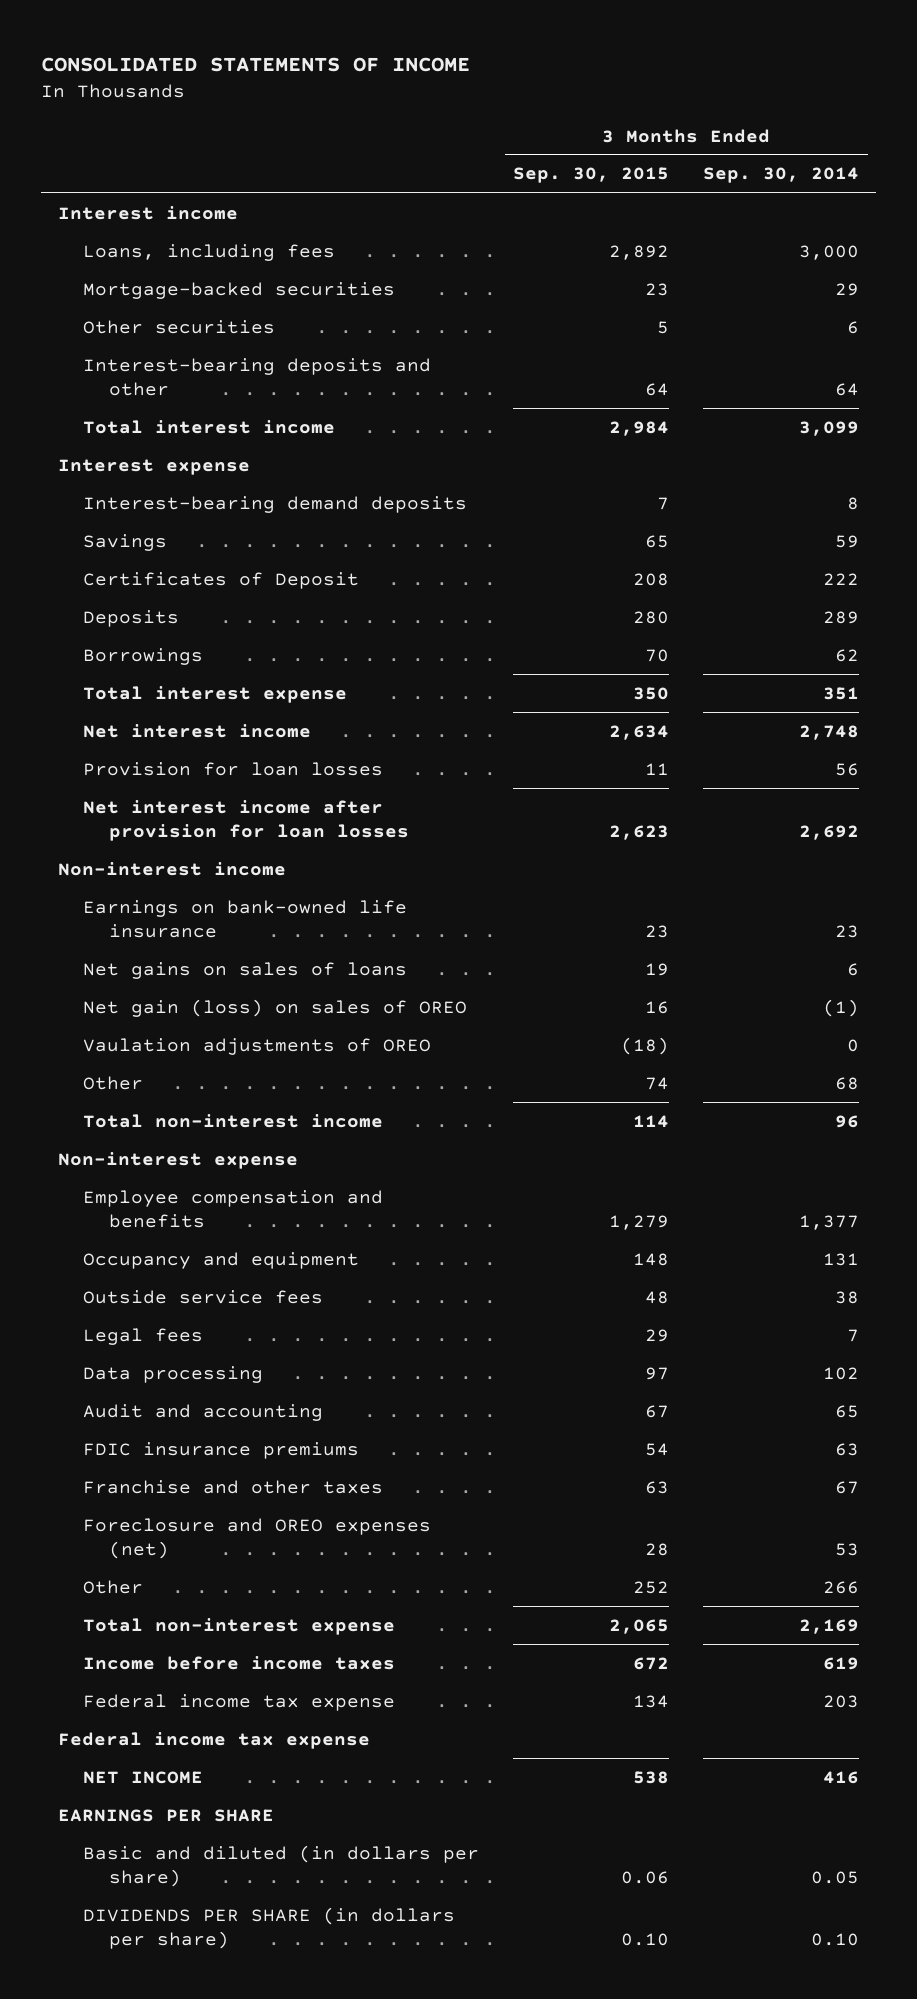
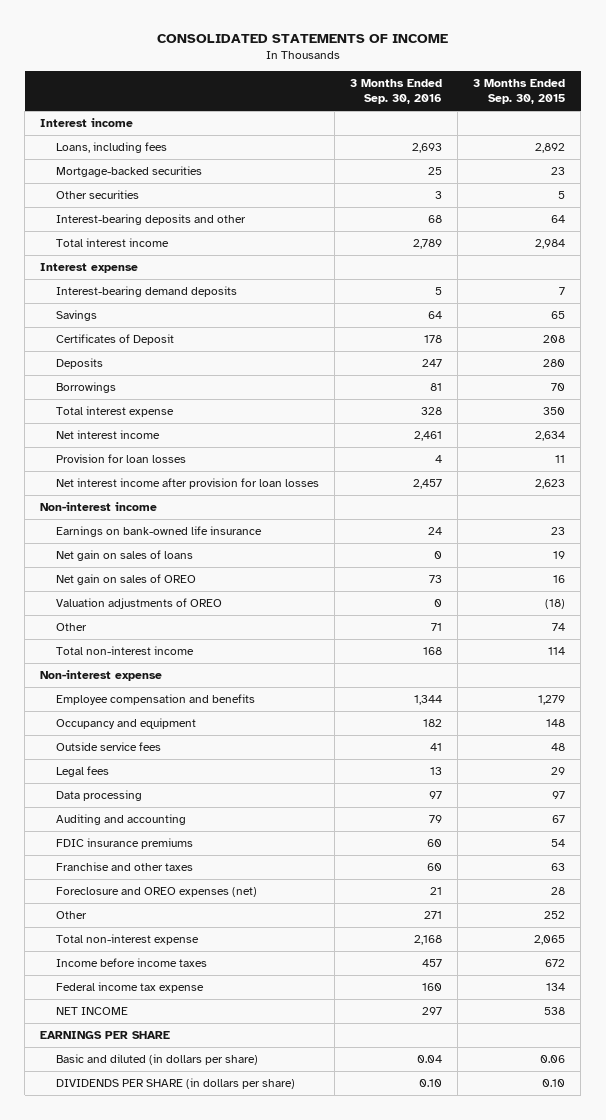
- | 3 Months Ended Sep. 30, 2015 | 3 Months Ended Sep. 30, 2014
+ | 3 Months Ended Sep. 30, 2016 | 3 Months Ended Sep. 30, 2015
- Net gains on sales of loans | 19 | 6
- Net gain (loss) on sales of OREO | 16 | (1)
- Vaulation adjustments of OREO | (18) | 0
+ Net gain on sales of loans | 0 | 19
+ Net gain on sales of OREO | 73 | 16
+ Valuation adjustments of OREO | 0 | (18)
- Audit and accounting | 67 | 65
+ Auditing and accounting | 79 | 67
- Federal income tax expense

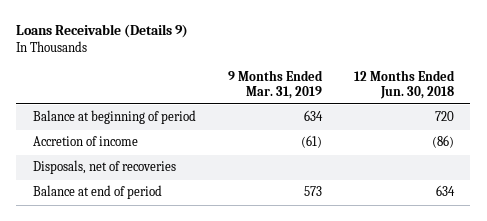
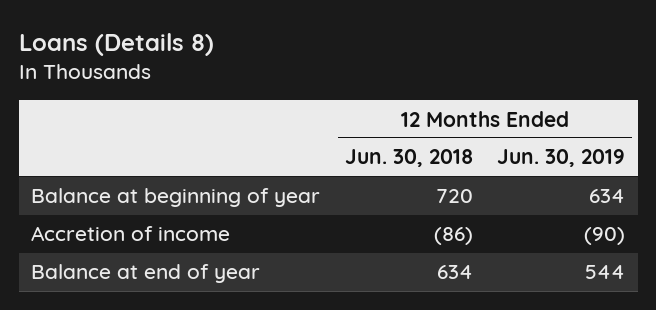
- Loans Receivable (Details 9)
+ Loans (Details 8)
- | 9 Months Ended Mar. 31, 2019 | 12 Months Ended Jun. 30, 2018
+ | 12 Months Ended Jun. 30, 2018 | 12 Months Ended Jun. 30, 2019
- Balance at beginning of period | 634 | 720
+ Balance at beginning of year | 720 | 634
- Disposals, net of recoveries
- Balance at end of period | 573 | 634
+ Balance at end of year | 634 | 544

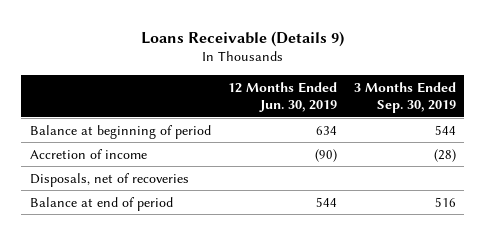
- Loans (Details 8)
+ Loans Receivable (Details 9)
- | 12 Months Ended Jun. 30, 2018 | 12 Months Ended Jun. 30, 2019
+ | 12 Months Ended Jun. 30, 2019 | 3 Months Ended Sep. 30, 2019
- Balance at beginning of year | 720 | 634
+ Balance at beginning of period | 634 | 544
- Balance at end of year | 634 | 544
+ Disposals, net of recoveries
+ Balance at end of period | 544 | 516

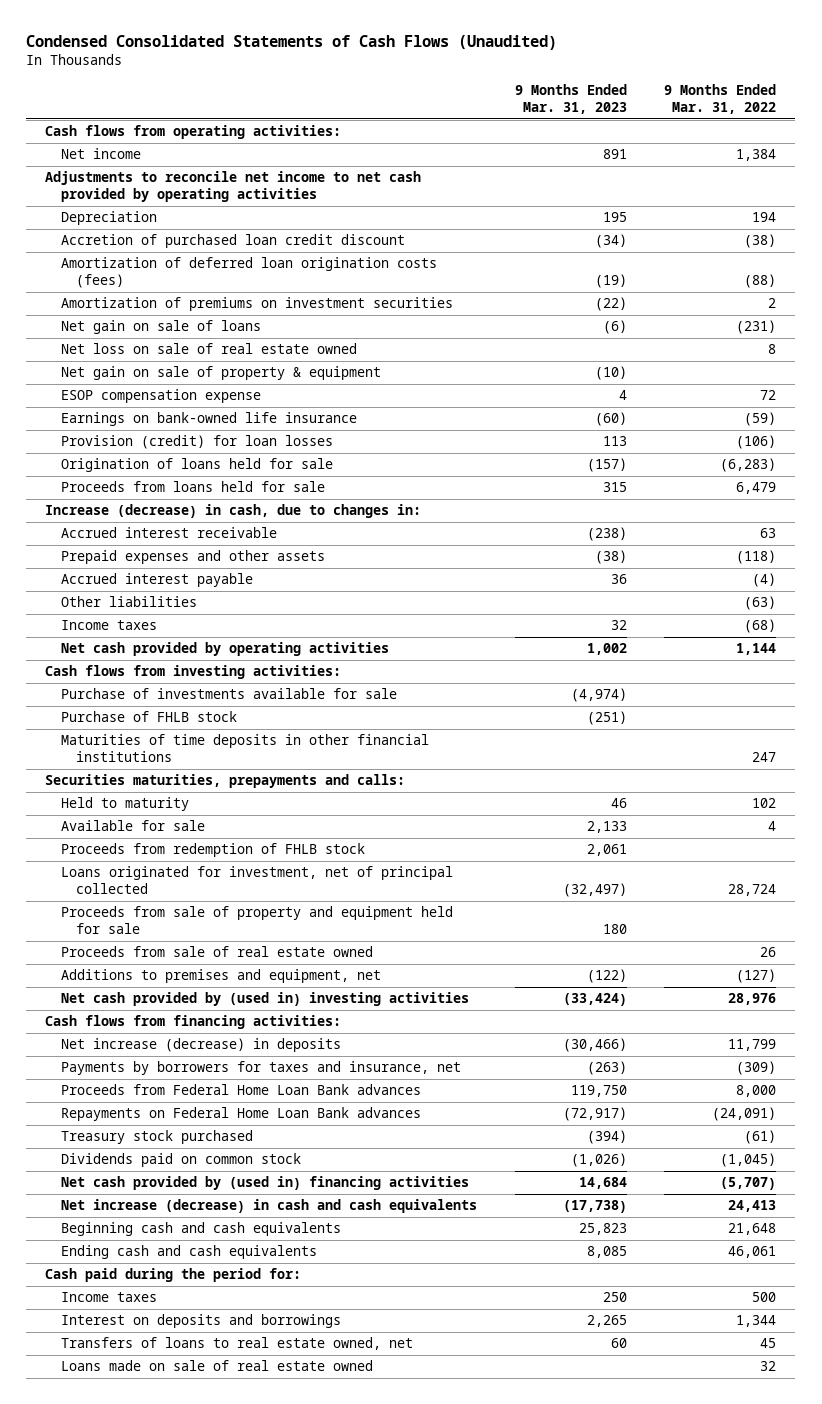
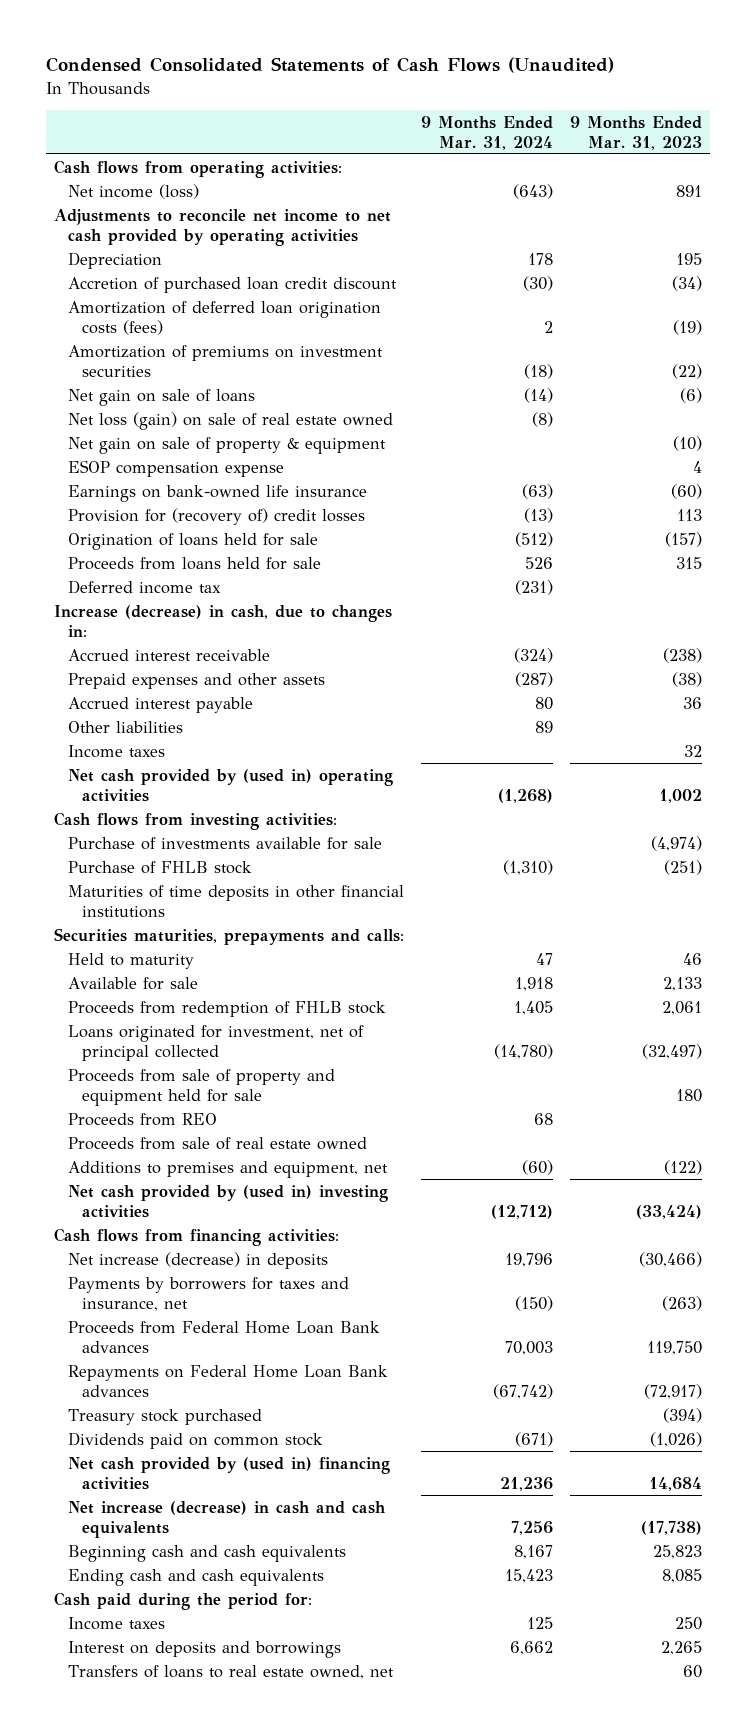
- | 9 Months Ended Mar. 31, 2023 | 9 Months Ended Mar. 31, 2022
+ | 9 Months Ended Mar. 31, 2024 | 9 Months Ended Mar. 31, 2023
- Net income | 891 | 1,384
+ Net income (loss) | (643) | 891
- Net loss on sale of real estate owned | | 8
+ Net loss (gain) on sale of real estate owned | (8) |
- Provision (credit) for loan losses | 113 | (106)
+ Provision for (recovery of) credit losses | (13) | 113
+ Deferred income tax | (231) |
- Net cash provided by operating activities | 1,002 | 1,144
+ Net cash provided by (used in) operating activities | (1,268) | 1,002
+ Proceeds from REO | 68 |
- Loans made on sale of real estate owned | | 32

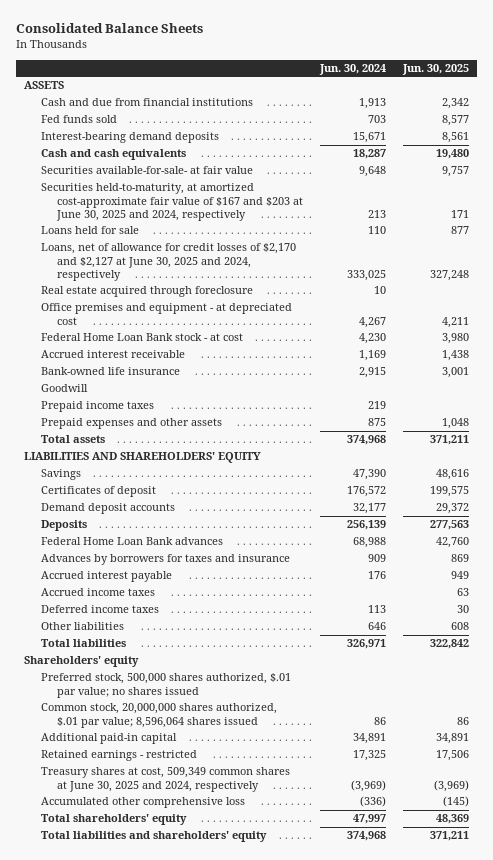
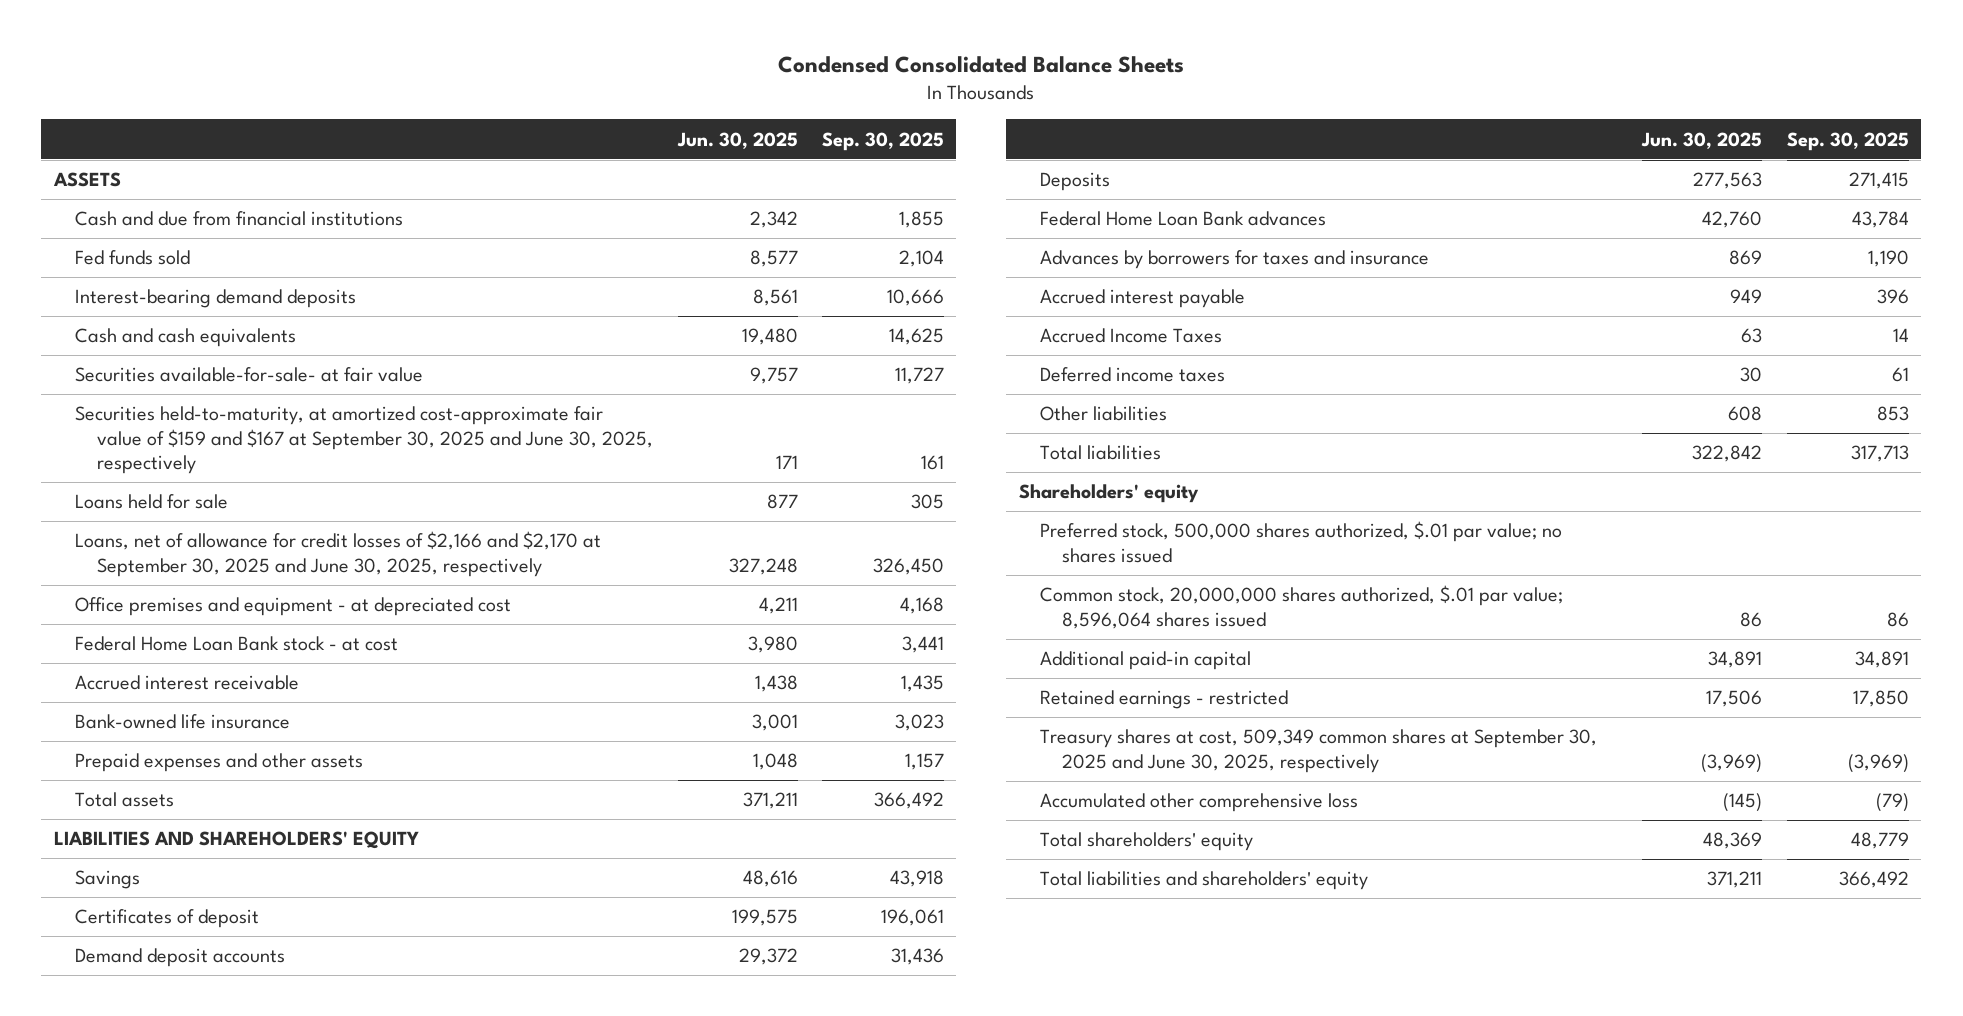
- Consolidated Balance Sheets
+ Condensed Consolidated Balance Sheets
- | Jun. 30, 2024 | Jun. 30, 2025
+ | Jun. 30, 2025 | Sep. 30, 2025
- Securities held-to-maturity, at amortized cost-approximate fair value of $167 and $203 at June 30, 2025 and 2024, respectively | 213 | 171
+ Securities held-to-maturity, at amortized cost-approximate fair value of $159 and $167 at September 30, 2025 and June 30, 2025, respectively | 171 | 161
- Loans, net of allowance for credit losses of $2,170 and $2,127 at June 30, 2025 and 2024, respectively | 333,025 | 327,248
- Real estate acquired through foreclosure | 10 |
+ Loans, net of allowance for credit losses of $2,166 and $2,170 at September 30, 2025 and June 30, 2025, respectively | 327,248 | 326,450
- Goodwill
- Prepaid income taxes | 219 |
- Accrued income taxes | | 63
+ Accrued Income Taxes | 63 | 14
- Treasury shares at cost, 509,349 common shares at June 30, 2025 and 2024, respectively | (3,969) | (3,969)
+ Treasury shares at cost, 509,349 common shares at September 30, 2025 and June 30, 2025, respectively | (3,969) | (3,969)

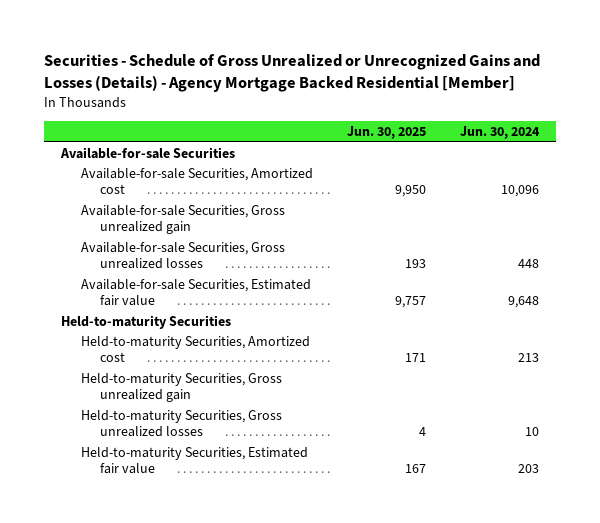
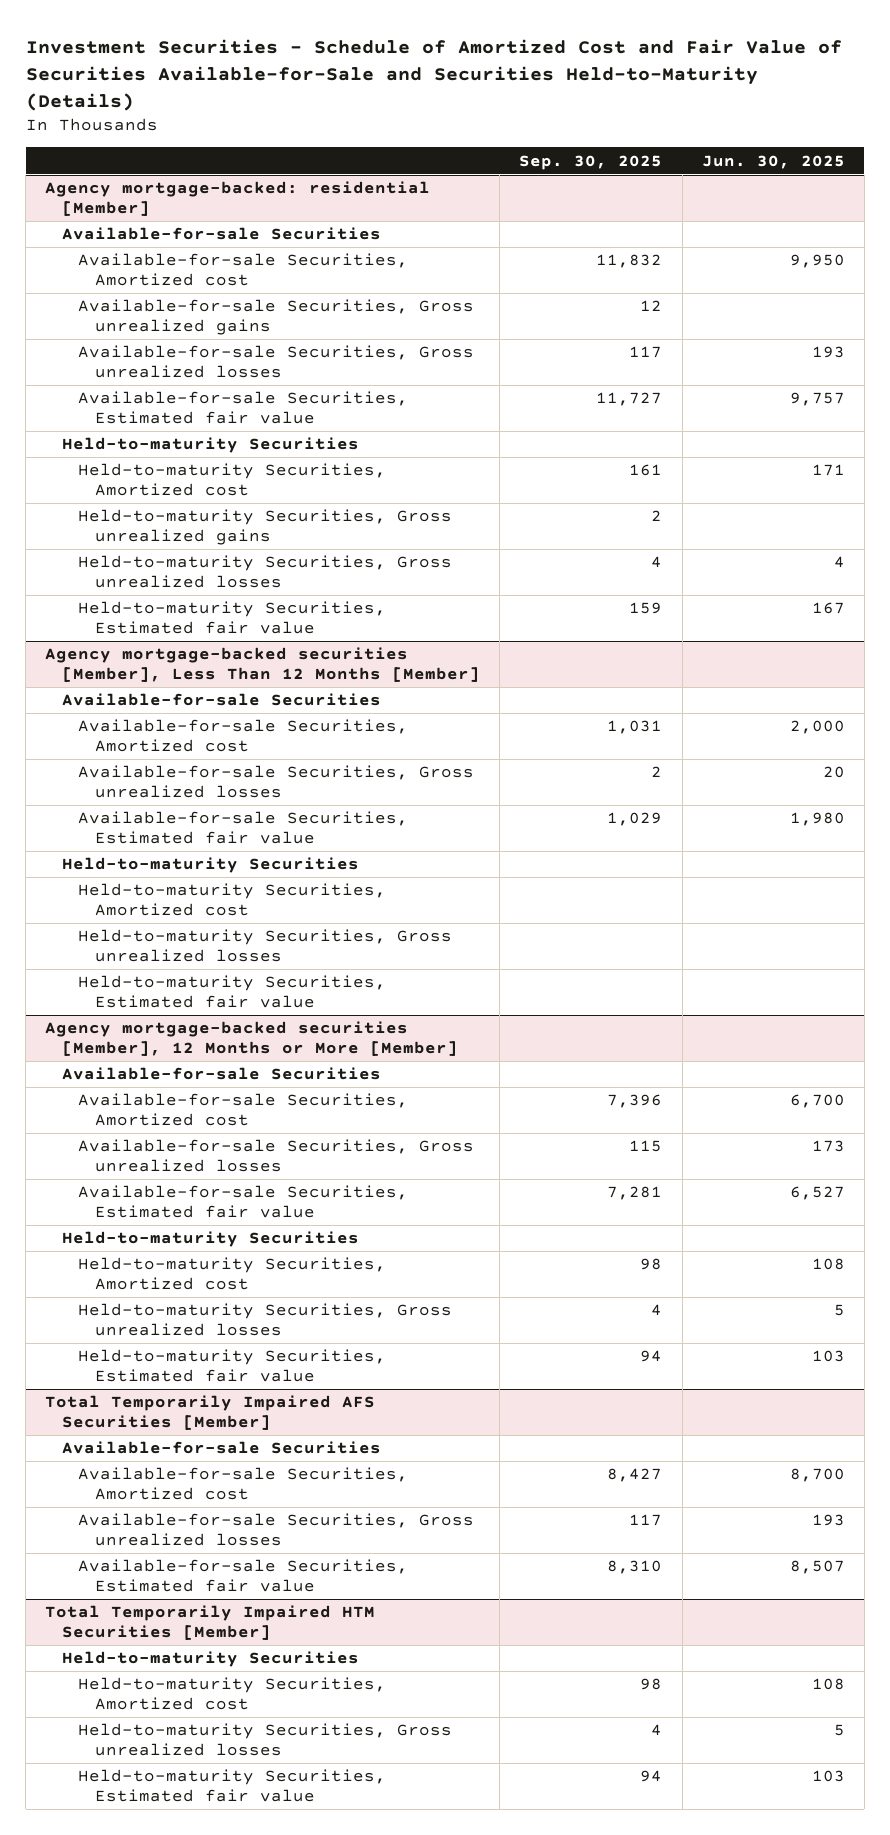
- Securities - Schedule of Gross Unrealized or Unrecognized Gains and Losses (Details) - Agency Mortgage Backed Residential [Member]
+ Investment Securities - Schedule of Amortized Cost and Fair Value of Securities Available-for-Sale and Securities Held-to-Maturity (Details)
- | Jun. 30, 2025 | Jun. 30, 2024
+ | Sep. 30, 2025 | Jun. 30, 2025
+ Agency mortgage-backed: residential [Member]
- Available-for-sale Securities, Gross unrealized gain
+ Available-for-sale Securities, Gross unrealized gains | 12 |
- Held-to-maturity Securities, Gross unrealized gain
+ Held-to-maturity Securities, Gross unrealized gains | 2 |
+ Agency mortgage-backed securities [Member], Less Than 12 Months [Member]
+ Available-for-sale Securities
+ Available-for-sale Securities, Amortized cost | 1,031 | 2,000
+ Available-for-sale Securities, Gross unrealized losses | 2 | 20
+ Available-for-sale Securities, Estimated fair value | 1,029 | 1,980
+ Held-to-maturity Securities
+ Held-to-maturity Securities, Amortized cost
+ Held-to-maturity Securities, Gross unrealized losses
+ Held-to-maturity Securities, Estimated fair value
+ Agency mortgage-backed securities [Member], 12 Months or More [Member]
+ Available-for-sale Securities
+ Available-for-sale Securities, Amortized cost | 7,396 | 6,700
+ Available-for-sale Securities, Gross unrealized losses | 115 | 173
+ Available-for-sale Securities, Estimated fair value | 7,281 | 6,527
+ Held-to-maturity Securities
+ Held-to-maturity Securities, Amortized cost | 98 | 108
+ Held-to-maturity Securities, Gross unrealized losses | 4 | 5
+ Held-to-maturity Securities, Estimated fair value | 94 | 103
+ Total Temporarily Impaired AFS Securities [Member]
+ Available-for-sale Securities
+ Available-for-sale Securities, Amortized cost | 8,427 | 8,700
+ Available-for-sale Securities, Gross unrealized losses | 117 | 193
+ Available-for-sale Securities, Estimated fair value | 8,310 | 8,507
+ Total Temporarily Impaired HTM Securities [Member]
+ Held-to-maturity Securities
+ Held-to-maturity Securities, Amortized cost | 98 | 108
+ Held-to-maturity Securities, Gross unrealized losses | 4 | 5
+ Held-to-maturity Securities, Estimated fair value | 94 | 103

